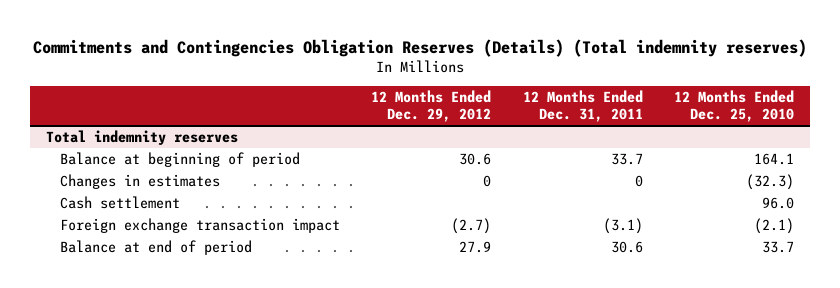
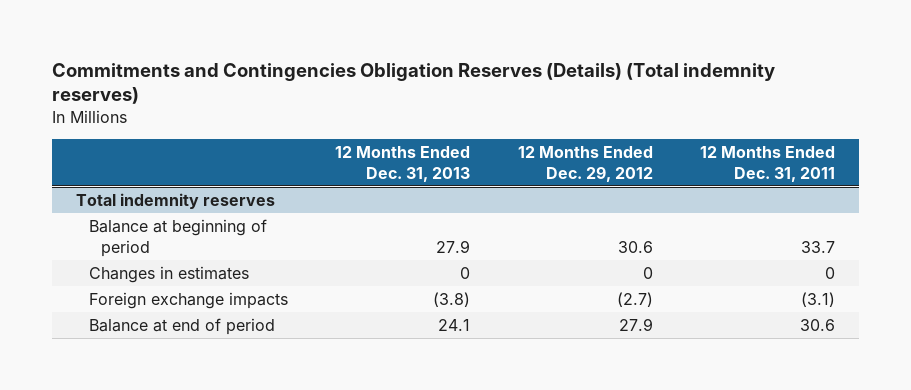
- | 12 Months Ended Dec. 29, 2012 | 12 Months Ended Dec. 31, 2011 | 12 Months Ended Dec. 25, 2010
+ | 12 Months Ended Dec. 31, 2013 | 12 Months Ended Dec. 29, 2012 | 12 Months Ended Dec. 31, 2011
@ Total indemnity reserves
- Cash settlement | | | 96.0
- Foreign exchange transaction impact | (2.7) | (3.1) | (2.1)
+ Foreign exchange impacts | (3.8) | (2.7) | (3.1)

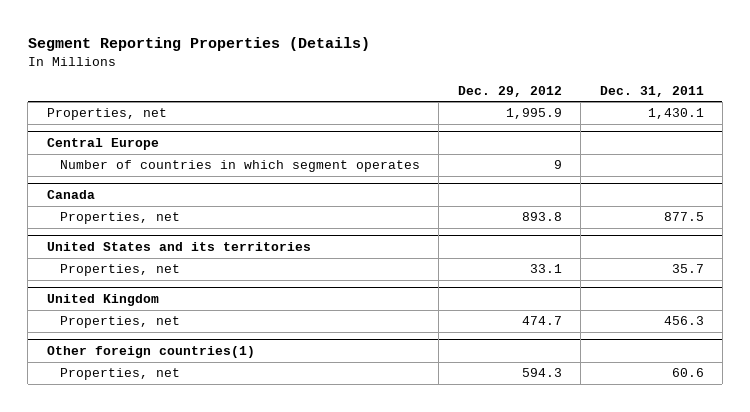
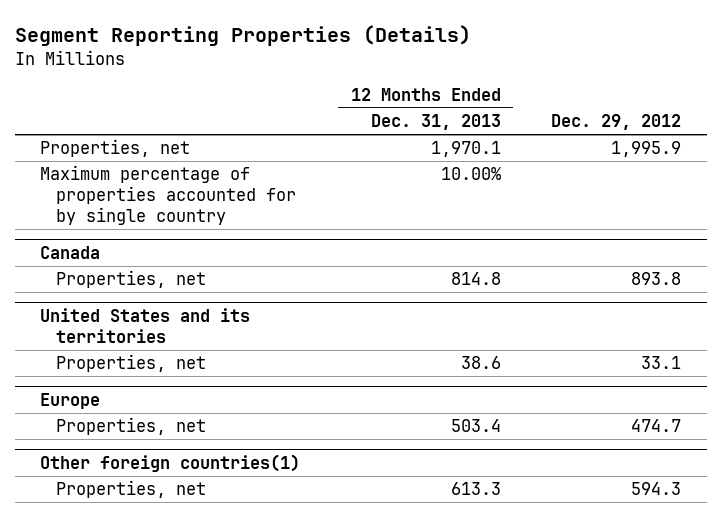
- | Dec. 29, 2012 | Dec. 31, 2011
+ | 12 Months Ended Dec. 31, 2013 | Dec. 29, 2012
- Central Europe
- Number of countries in which segment operates | 9 |
+ Maximum percentage of properties accounted for by single country | 10.00% |
- United Kingdom
+ Europe

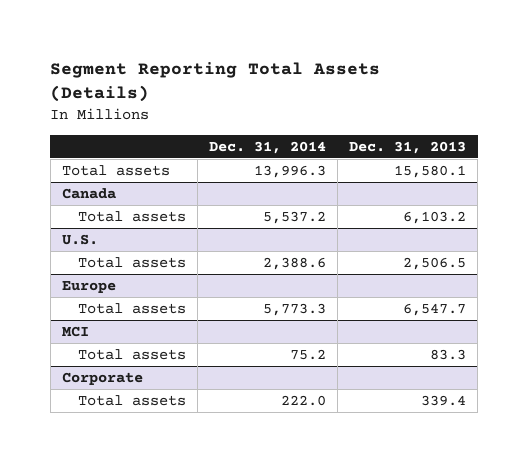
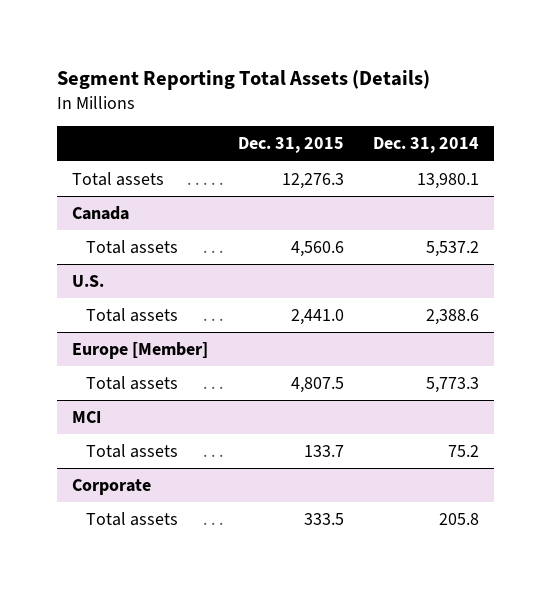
- | Dec. 31, 2014 | Dec. 31, 2013
+ | Dec. 31, 2015 | Dec. 31, 2014
- Total assets | 13,996.3 | 15,580.1
+ Total assets | 12,276.3 | 13,980.1
- Europe
+ Europe [Member]
@ Corporate
- Total assets | 222.0 | 339.4
+ Total assets | 333.5 | 205.8

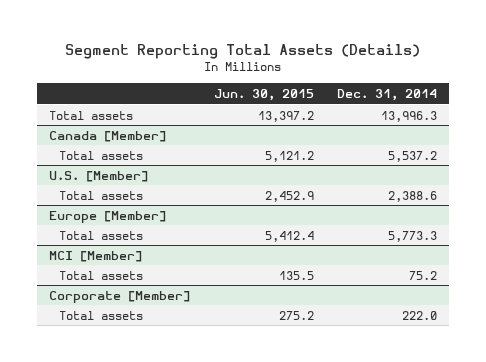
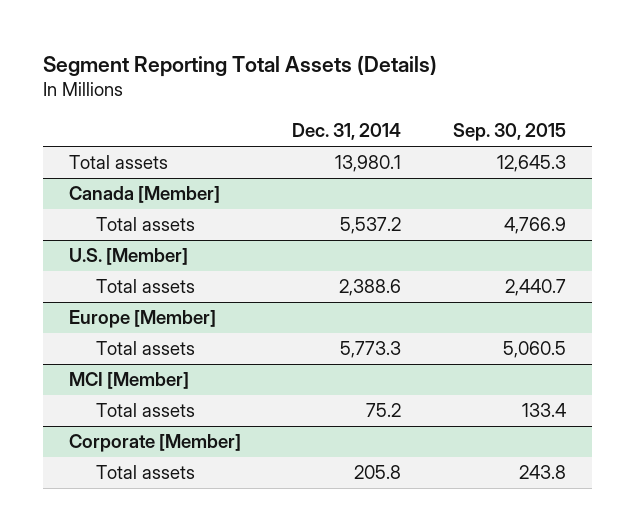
- | Jun. 30, 2015 | Dec. 31, 2014
+ | Dec. 31, 2014 | Sep. 30, 2015
- Total assets | 13,397.2 | 13,996.3
+ Total assets | 13,980.1 | 12,645.3
@ Corporate [Member]
- Total assets | 275.2 | 222.0
+ Total assets | 205.8 | 243.8

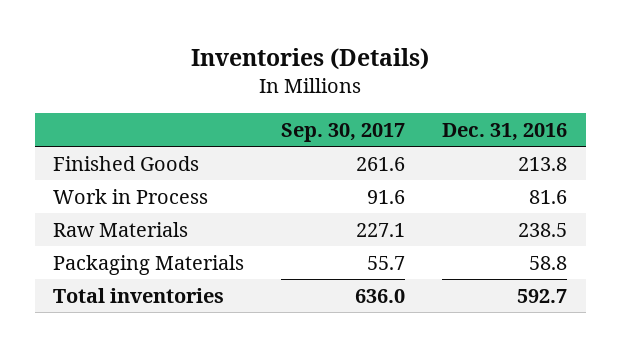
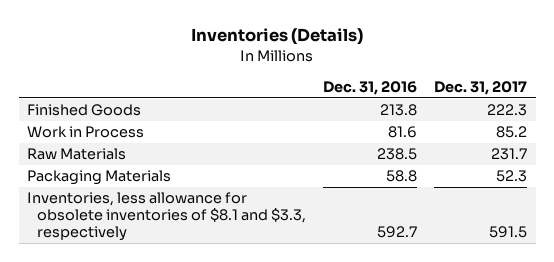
- | Sep. 30, 2017 | Dec. 31, 2016
+ | Dec. 31, 2016 | Dec. 31, 2017
- Total inventories | 636.0 | 592.7
+ Inventories, less allowance for obsolete inventories of $8.1 and $3.3, respectively | 592.7 | 591.5

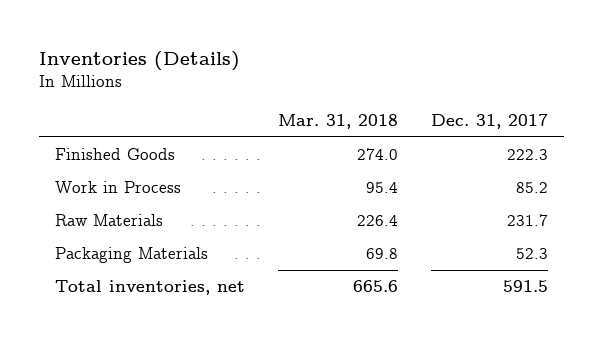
- | Dec. 31, 2016 | Dec. 31, 2017
+ | Mar. 31, 2018 | Dec. 31, 2017
- Inventories, less allowance for obsolete inventories of $8.1 and $3.3, respectively | 592.7 | 591.5
+ Total inventories, net | 665.6 | 591.5

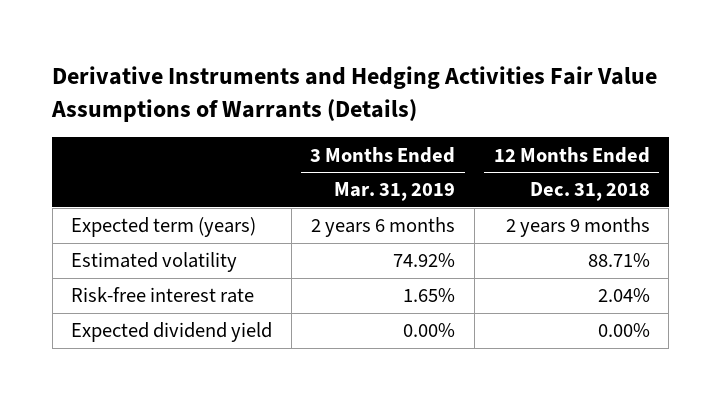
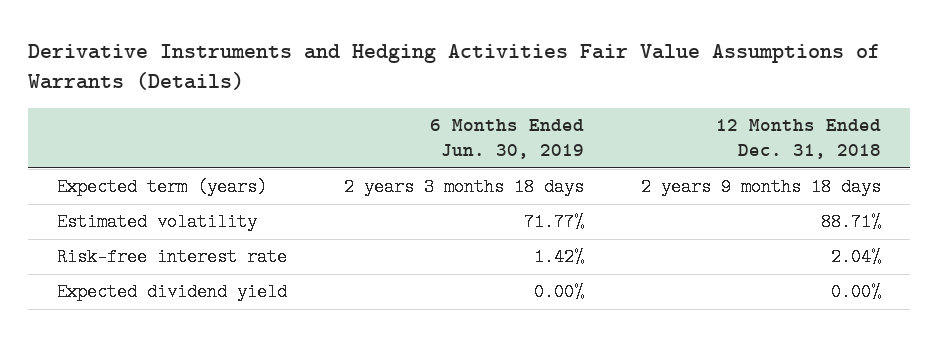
- | 3 Months Ended Mar. 31, 2019 | 12 Months Ended Dec. 31, 2018
+ | 6 Months Ended Jun. 30, 2019 | 12 Months Ended Dec. 31, 2018
- Expected term (years) | 2 years 6 months | 2 years 9 months
+ Expected term (years) | 2 years 3 months 18 days | 2 years 9 months 18 days

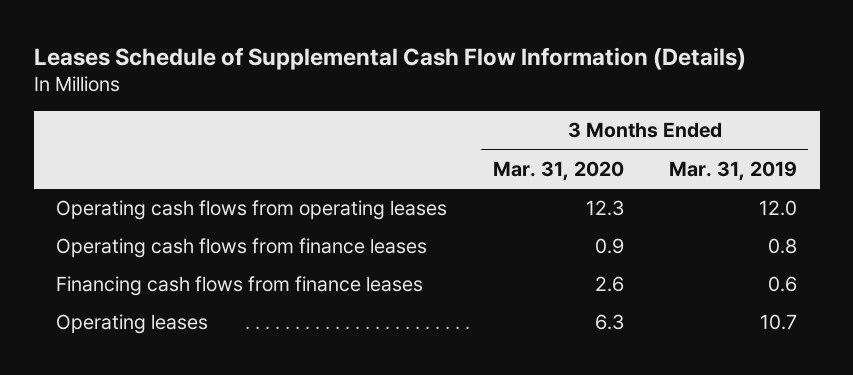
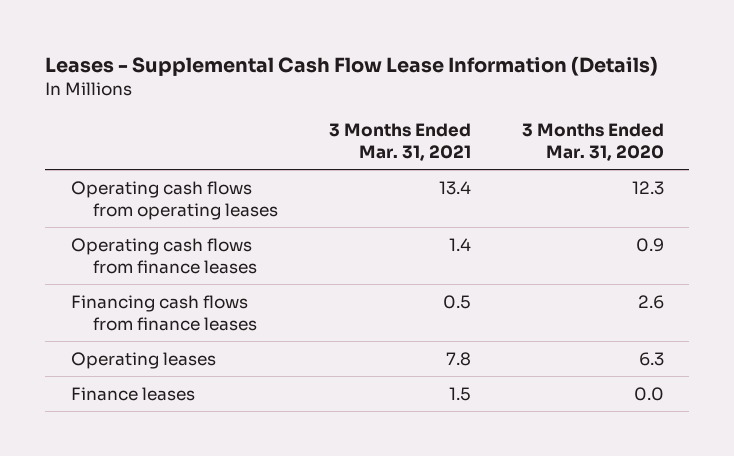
- Leases Schedule of Supplemental Cash Flow Information (Details)
+ Leases - Supplemental Cash Flow Lease Information (Details)
- | 3 Months Ended Mar. 31, 2020 | 3 Months Ended Mar. 31, 2019
+ | 3 Months Ended Mar. 31, 2021 | 3 Months Ended Mar. 31, 2020
+ Finance leases | 1.5 | 0.0

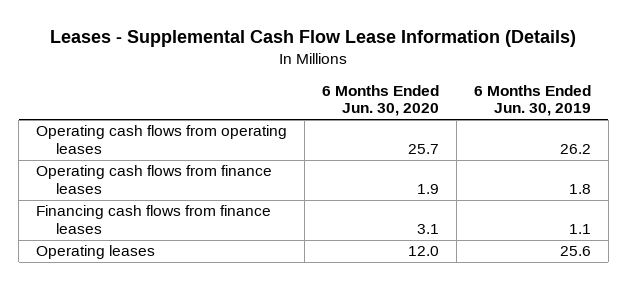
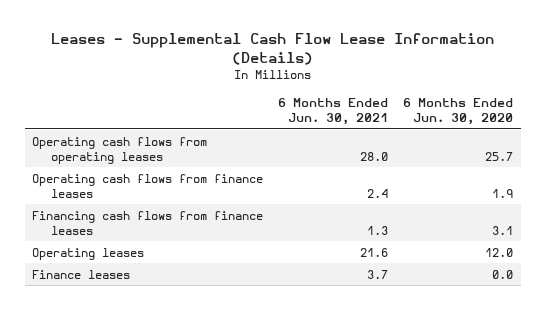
- | 6 Months Ended Jun. 30, 2020 | 6 Months Ended Jun. 30, 2019
+ | 6 Months Ended Jun. 30, 2021 | 6 Months Ended Jun. 30, 2020
+ Finance leases | 3.7 | 0.0

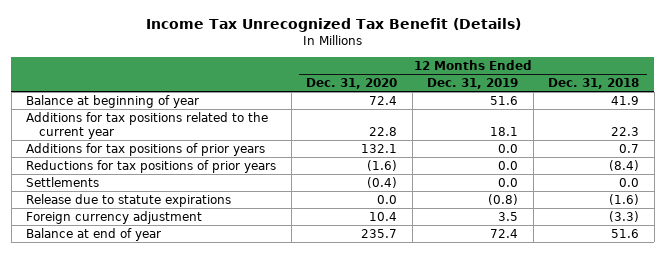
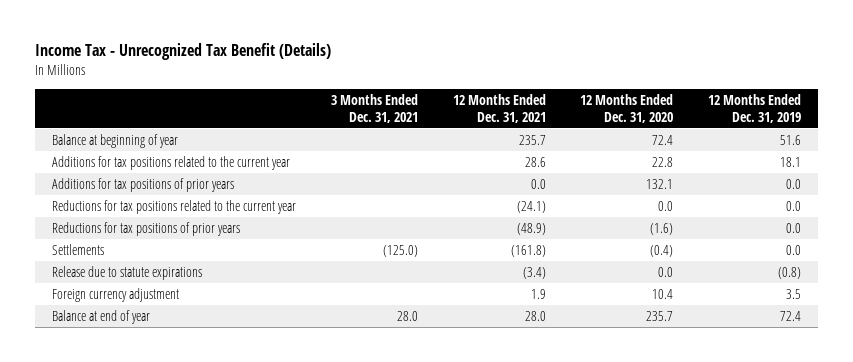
- Income Tax Unrecognized Tax Benefit (Details)
+ Income Tax - Unrecognized Tax Benefit (Details)
- | 12 Months Ended Dec. 31, 2020 | 12 Months Ended Dec. 31, 2019 | 12 Months Ended Dec. 31, 2018
+ | 3 Months Ended Dec. 31, 2021 | 12 Months Ended Dec. 31, 2021 | 12 Months Ended Dec. 31, 2020 | 12 Months Ended Dec. 31, 2019
+ Reductions for tax positions related to the current year | | (24.1) | 0.0 | 0.0

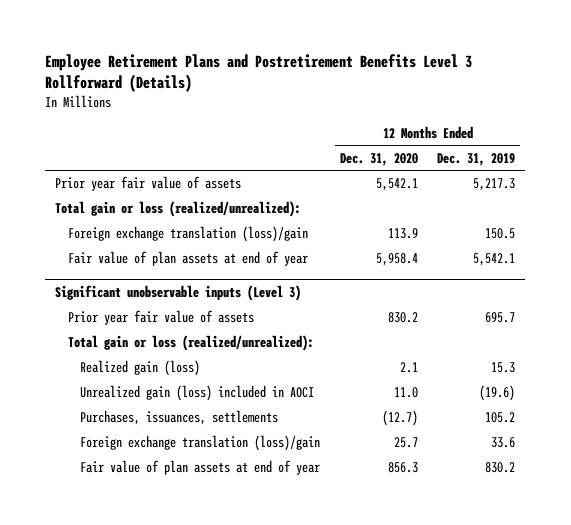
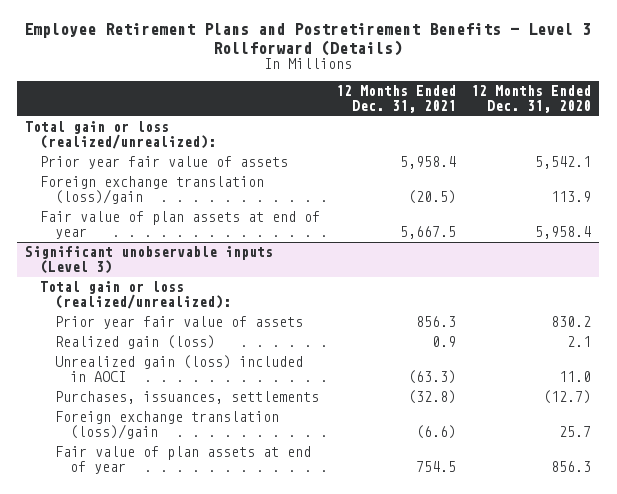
- Employee Retirement Plans and Postretirement Benefits Level 3 Rollforward (Details)
+ Employee Retirement Plans and Postretirement Benefits - Level 3 Rollforward (Details)
- | 12 Months Ended Dec. 31, 2020 | 12 Months Ended Dec. 31, 2019
+ | 12 Months Ended Dec. 31, 2021 | 12 Months Ended Dec. 31, 2020
moved down: Prior year fair value of assets | 5,958.4 | 5,542.1
@ Significant unobservable inputs (Level 3)
moved down: Prior year fair value of assets | 856.3 | 830.2

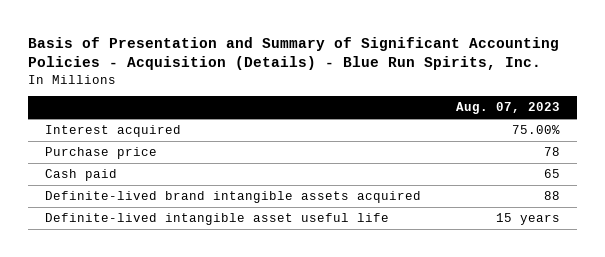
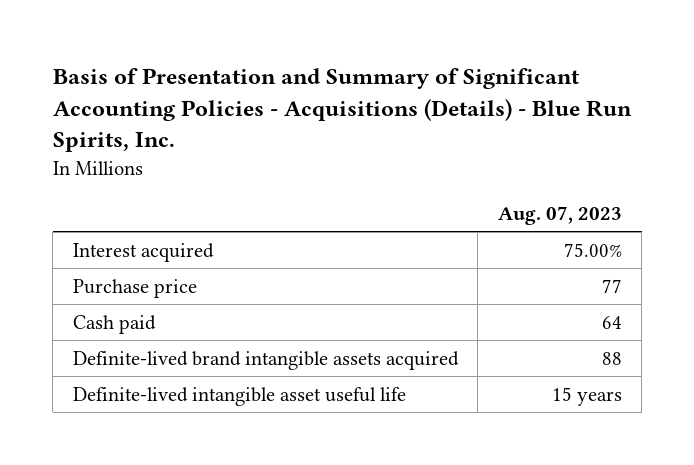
- Basis of Presentation and Summary of Significant Accounting Policies - Acquisition (Details) - Blue Run Spirits, Inc.
+ Basis of Presentation and Summary of Significant Accounting Policies - Acquisitions (Details) - Blue Run Spirits, Inc.
- Purchase price | 78
- Cash paid | 65
+ Purchase price | 77
+ Cash paid | 64

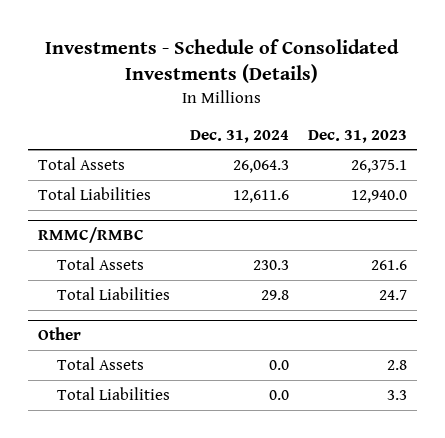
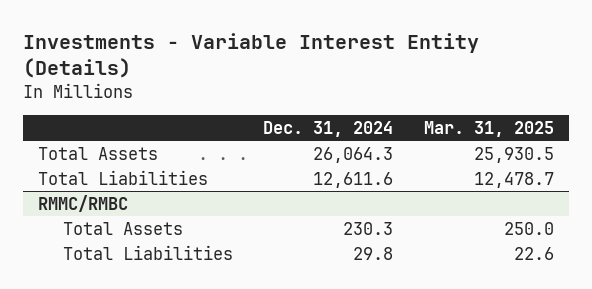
- Investments - Schedule of Consolidated Investments (Details)
+ Investments - Variable Interest Entity (Details)
- | Dec. 31, 2024 | Dec. 31, 2023
+ | Dec. 31, 2024 | Mar. 31, 2025
- Other
- Total Assets | 0.0 | 2.8
- Total Liabilities | 0.0 | 3.3

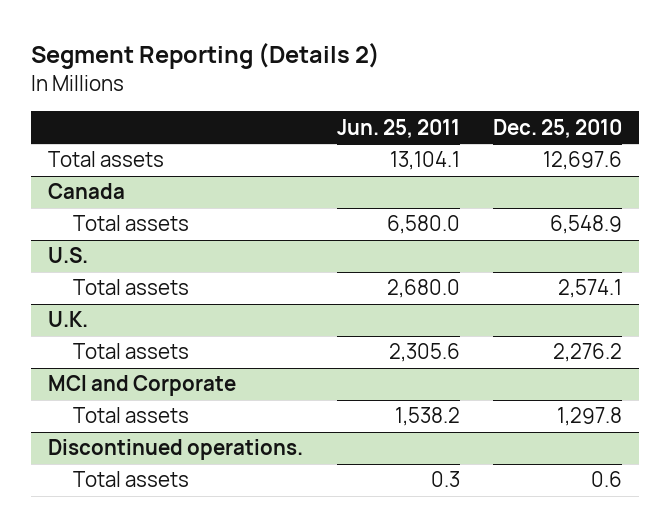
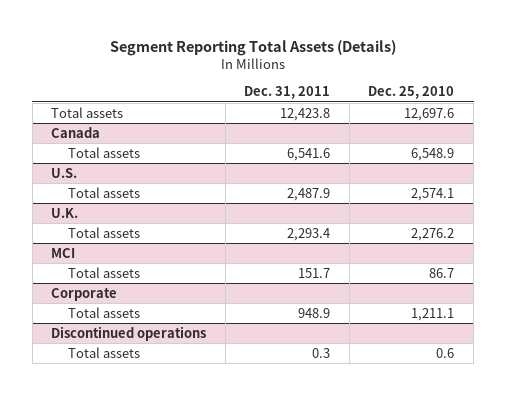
- Segment Reporting (Details 2)
+ Segment Reporting Total Assets (Details)
- | Jun. 25, 2011 | Dec. 25, 2010
+ | Dec. 31, 2011 | Dec. 25, 2010
- MCI and Corporate
- Total assets | 1,538.2 | 1,297.8
- Discontinued operations.
+ MCI
+ Total assets | 151.7 | 86.7
+ Corporate
+ Total assets | 948.9 | 1,211.1
+ Discontinued operations

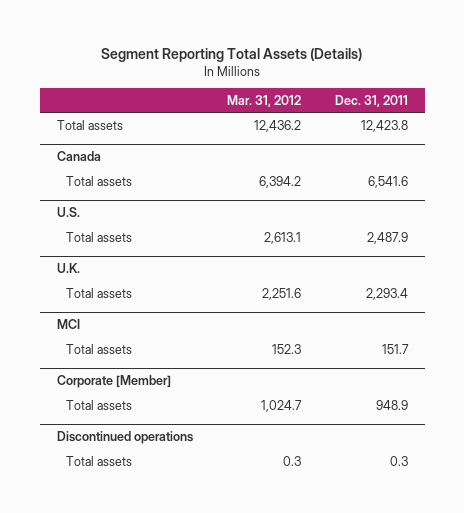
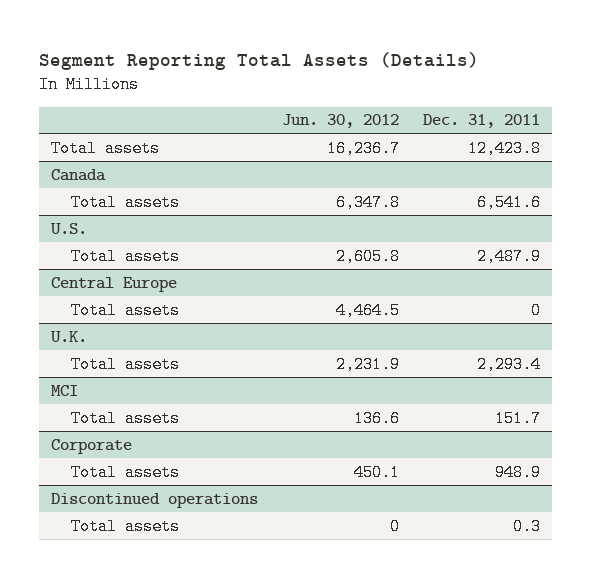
- | Mar. 31, 2012 | Dec. 31, 2011
+ | Jun. 30, 2012 | Dec. 31, 2011
+ Central Europe
+ Total assets | 4,464.5 | 0
- Corporate [Member]
+ Corporate

